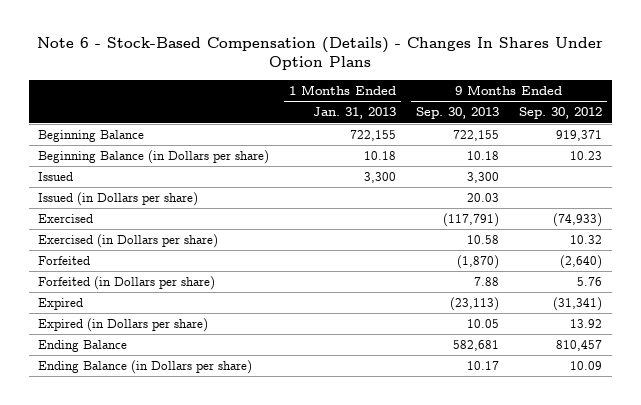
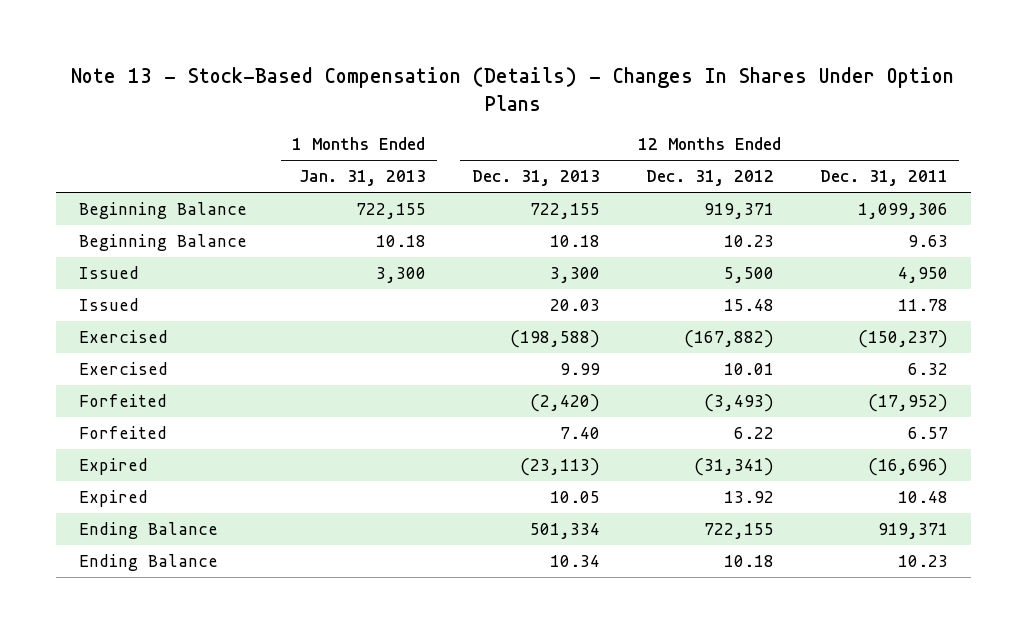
- Note 6 - Stock-Based Compensation (Details) - Changes In Shares Under Option Plans
+ Note 13 - Stock-Based Compensation (Details) - Changes In Shares Under Option Plans
- | 1 Months Ended Jan. 31, 2013 | 9 Months Ended Sep. 30, 2013 | 9 Months Ended Sep. 30, 2012
+ | 1 Months Ended Jan. 31, 2013 | 12 Months Ended Dec. 31, 2013 | 12 Months Ended Dec. 31, 2012 | 12 Months Ended Dec. 31, 2011
- Beginning Balance (in Dollars per share) | 10.18 | 10.18 | 10.23
+ Beginning Balance | 10.18 | 10.18 | 10.23 | 9.63
- Issued (in Dollars per share) | | 20.03 |
+ Issued | | 20.03 | 15.48 | 11.78
- Exercised (in Dollars per share) | | 10.58 | 10.32
+ Exercised | | 9.99 | 10.01 | 6.32
- Forfeited (in Dollars per share) | | 7.88 | 5.76
+ Forfeited | | 7.40 | 6.22 | 6.57
- Expired (in Dollars per share) | | 10.05 | 13.92
+ Expired | | 10.05 | 13.92 | 10.48
- Ending Balance (in Dollars per share) | | 10.17 | 10.09
+ Ending Balance | | 10.34 | 10.18 | 10.23

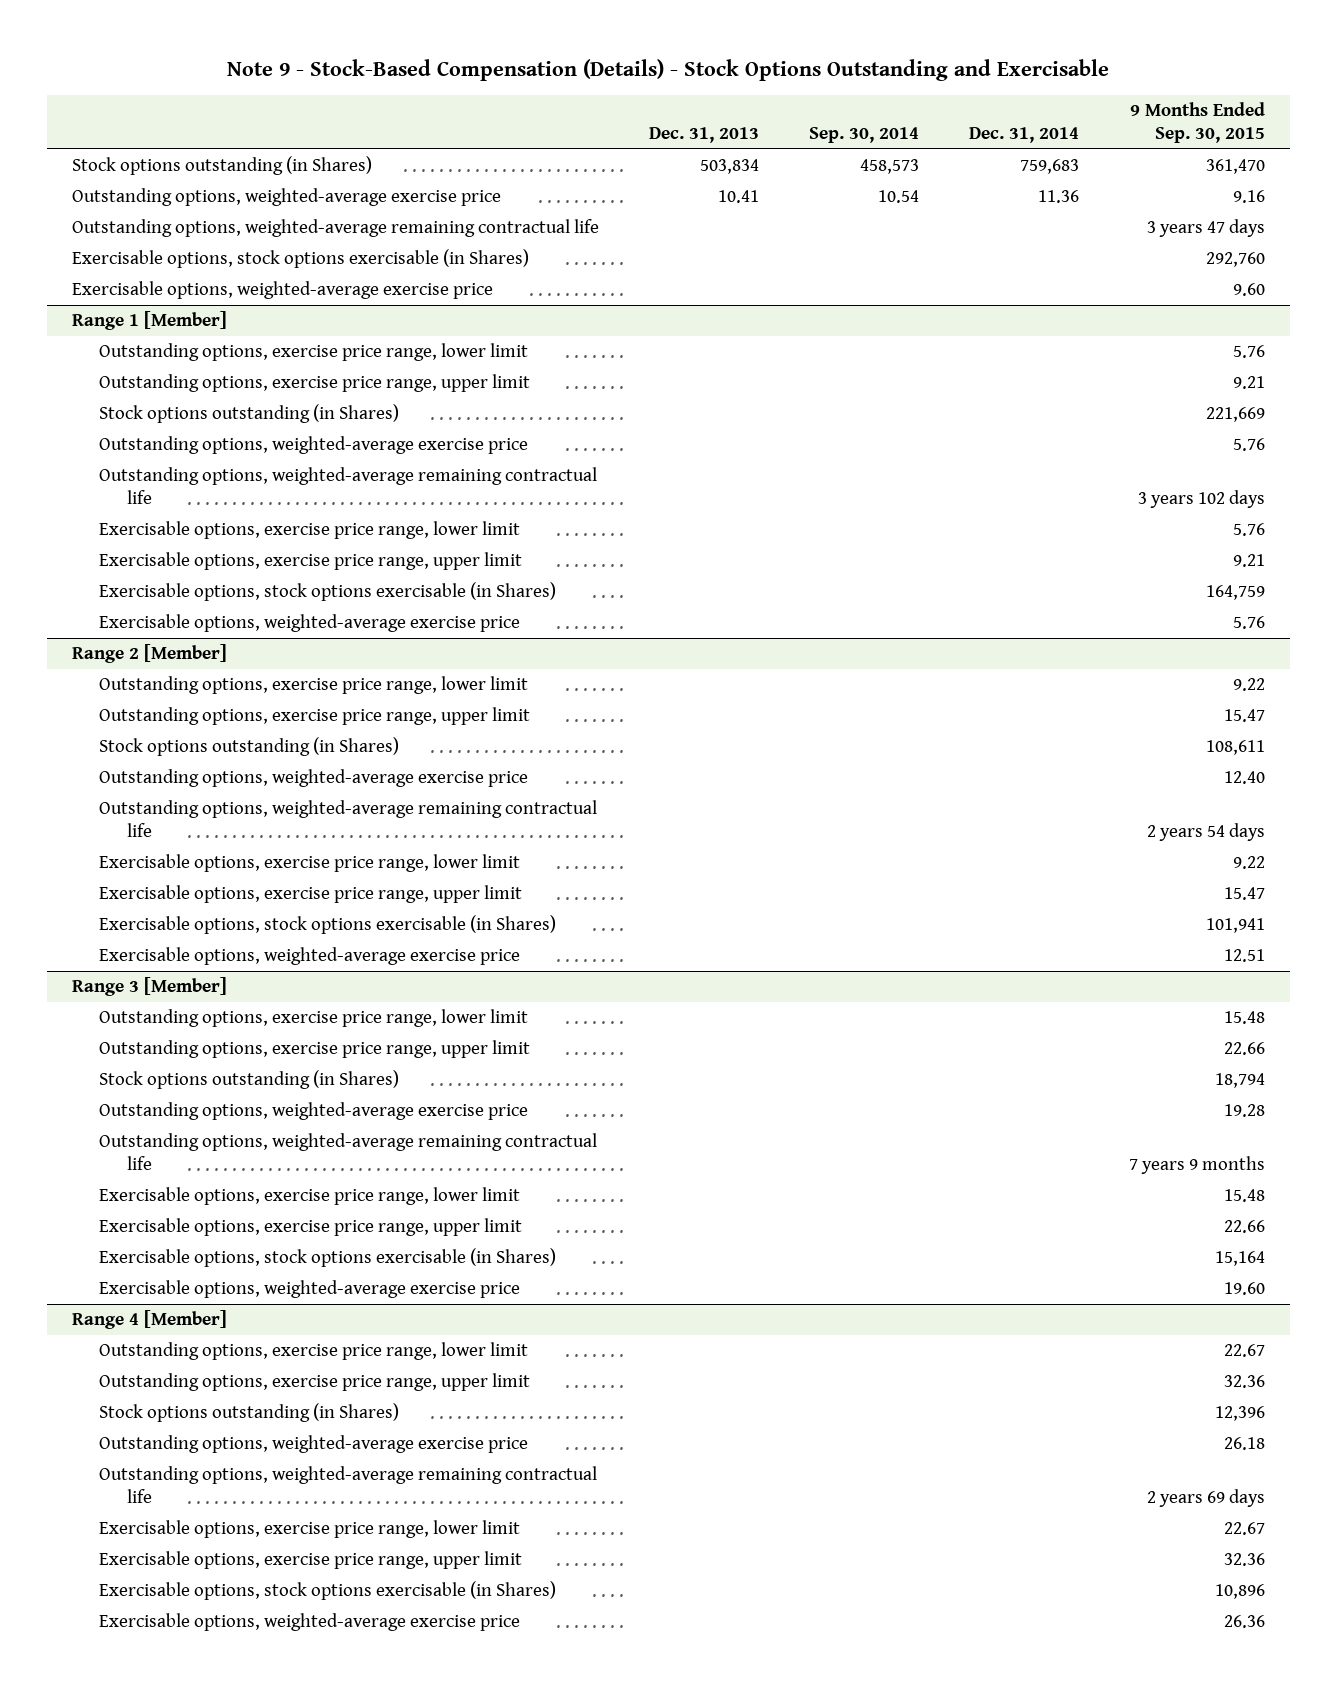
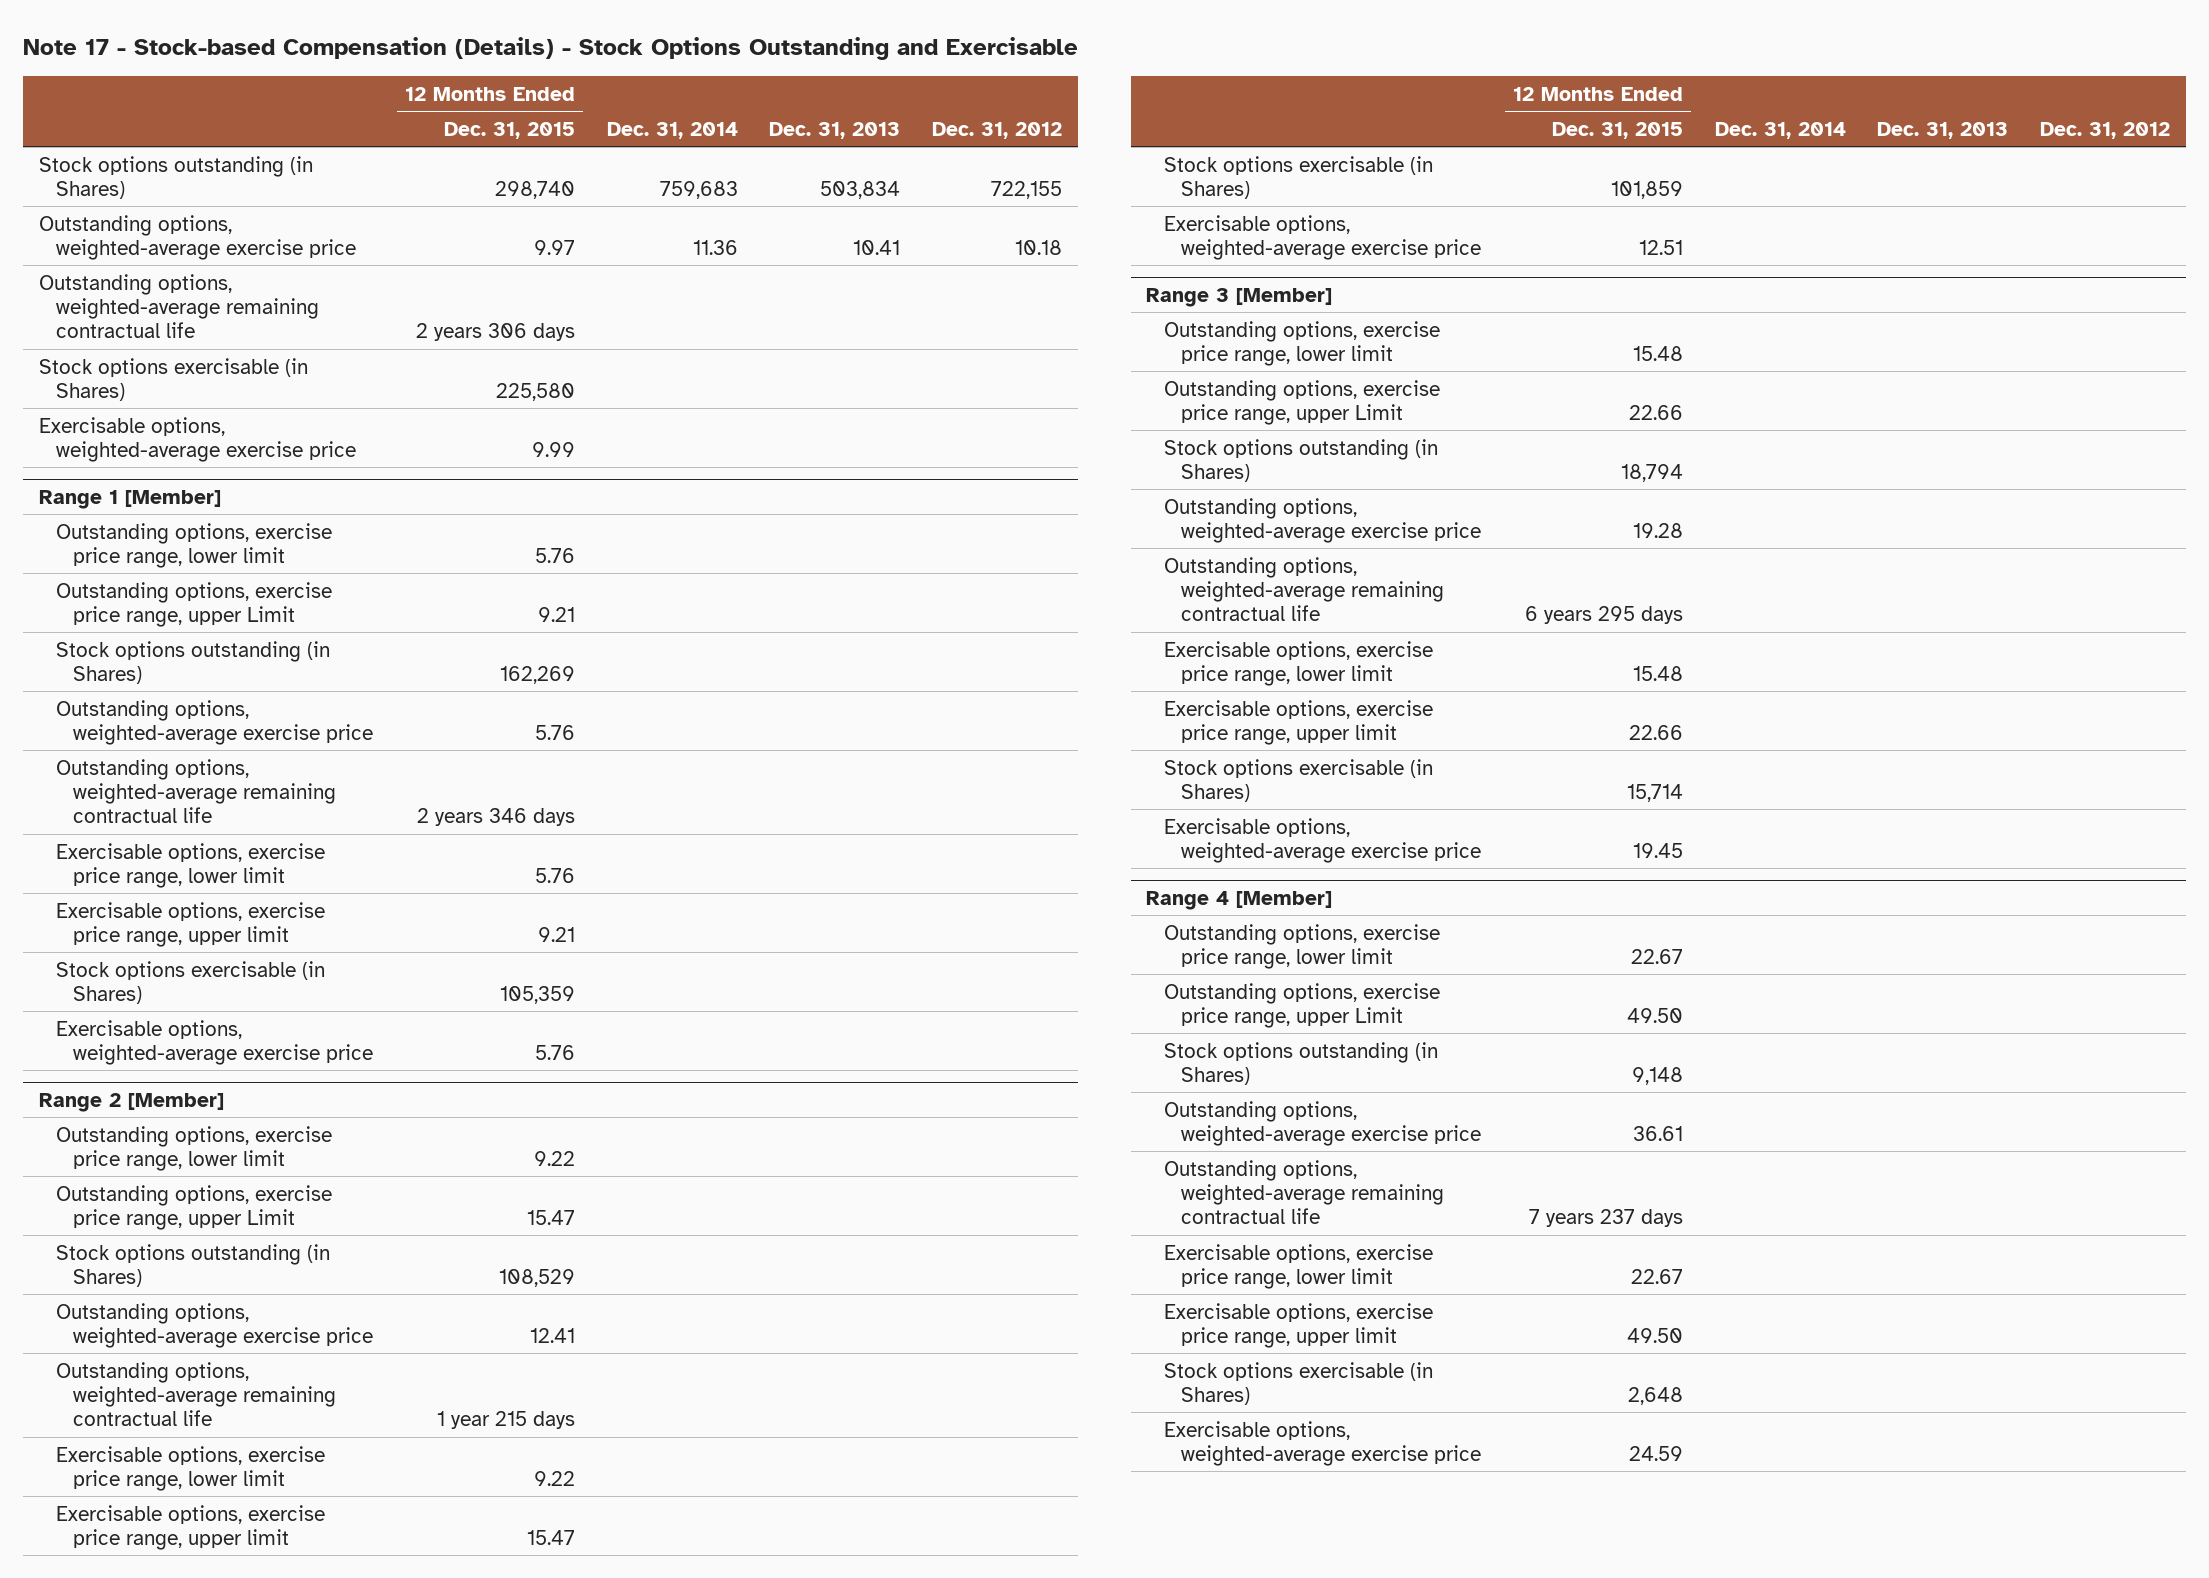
- Note 9 - Stock-Based Compensation (Details) - Stock Options Outstanding and Exercisable
+ Note 17 - Stock-based Compensation (Details) - Stock Options Outstanding and Exercisable
- | Dec. 31, 2013 | Sep. 30, 2014 | Dec. 31, 2014 | 9 Months Ended Sep. 30, 2015
+ | 12 Months Ended Dec. 31, 2015 | Dec. 31, 2014 | Dec. 31, 2013 | Dec. 31, 2012
- Exercisable options, stock options exercisable (in Shares) | | | | 292,760
+ Stock options exercisable (in Shares) | 225,580 | | |
@ Range 1 [Member]
- Outstanding options, exercise price range, upper limit | | | | 9.21
+ Outstanding options, exercise price range, upper Limit | 9.21 | | |
- Exercisable options, stock options exercisable (in Shares) | | | | 164,759
+ Stock options exercisable (in Shares) | 105,359 | | |
@ Range 2 [Member]
- Outstanding options, exercise price range, upper limit | | | | 15.47
+ Outstanding options, exercise price range, upper Limit | 15.47 | | |
- Exercisable options, stock options exercisable (in Shares) | | | | 101,941
+ Stock options exercisable (in Shares) | 101,859 | | |
@ Range 3 [Member]
- Outstanding options, exercise price range, upper limit | | | | 22.66
+ Outstanding options, exercise price range, upper Limit | 22.66 | | |
- Exercisable options, stock options exercisable (in Shares) | | | | 15,164
+ Stock options exercisable (in Shares) | 15,714 | | |
@ Range 4 [Member]
- Outstanding options, exercise price range, upper limit | | | | 32.36
+ Outstanding options, exercise price range, upper Limit | 49.50 | | |
- Exercisable options, stock options exercisable (in Shares) | | | | 10,896
+ Stock options exercisable (in Shares) | 2,648 | | |

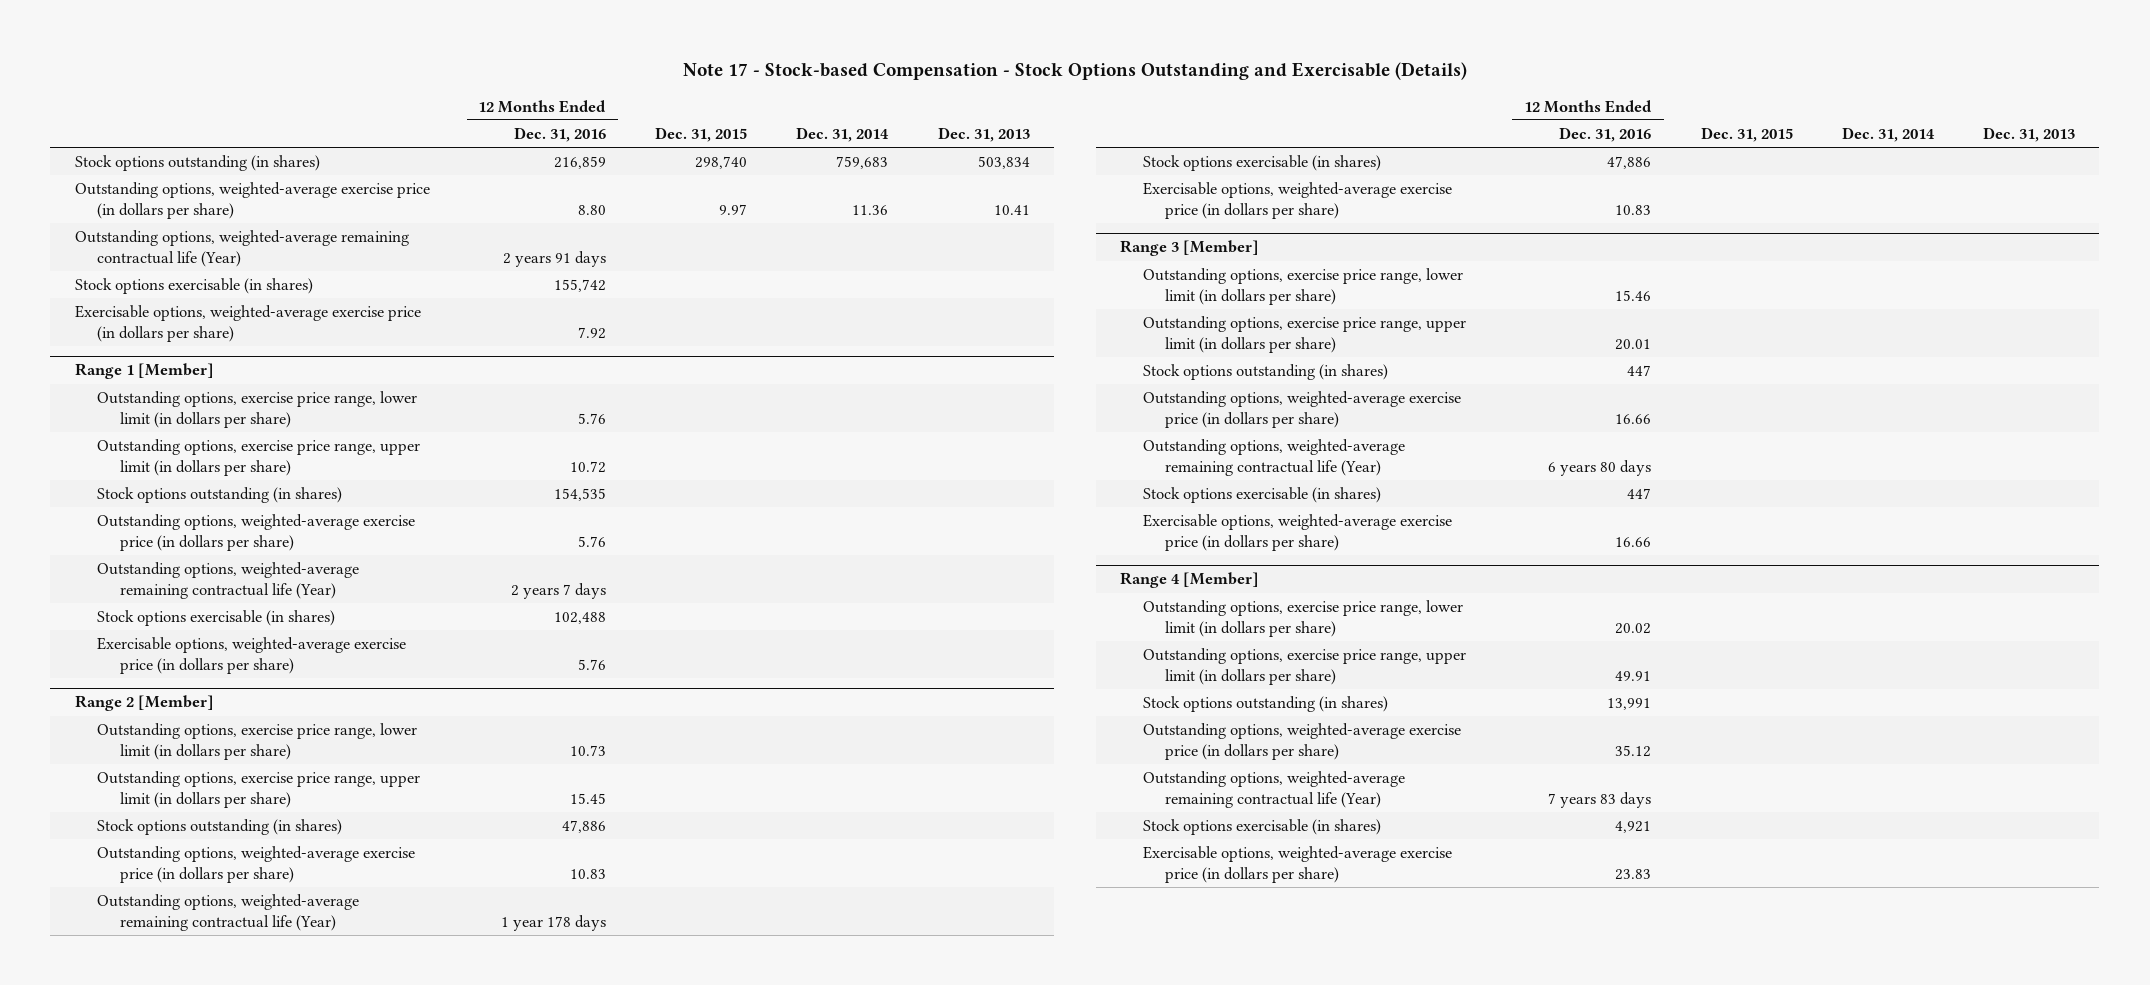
- Note 17 - Stock-based Compensation (Details) - Stock Options Outstanding and Exercisable
+ Note 17 - Stock-based Compensation - Stock Options Outstanding and Exercisable (Details)
- | 12 Months Ended Dec. 31, 2015 | Dec. 31, 2014 | Dec. 31, 2013 | Dec. 31, 2012
+ | 12 Months Ended Dec. 31, 2016 | Dec. 31, 2015 | Dec. 31, 2014 | Dec. 31, 2013
- Stock options outstanding (in Shares) | 298,740 | 759,683 | 503,834 | 722,155
- Outstanding options, weighted-average exercise price | 9.97 | 11.36 | 10.41 | 10.18
- Outstanding options, weighted-average remaining contractual life | 2 years 306 days | | |
- Stock options exercisable (in Shares) | 225,580 | | |
- Exercisable options, weighted-average exercise price | 9.99 | | |
+ Stock options outstanding (in shares) | 216,859 | 298,740 | 759,683 | 503,834
+ Outstanding options, weighted-average exercise price (in dollars per share) | 8.80 | 9.97 | 11.36 | 10.41
+ Outstanding options, weighted-average remaining contractual life (Year) | 2 years 91 days | | |
+ Stock options exercisable (in shares) | 155,742 | | |
+ Exercisable options, weighted-average exercise price (in dollars per share) | 7.92 | | |
@ Range 1 [Member]
- Outstanding options, exercise price range, lower limit | 5.76 | | |
- Outstanding options, exercise price range, upper Limit | 9.21 | | |
- Stock options outstanding (in Shares) | 162,269 | | |
- Outstanding options, weighted-average exercise price | 5.76 | | |
- Outstanding options, weighted-average remaining contractual life | 2 years 346 days | | |
- Exercisable options, exercise price range, lower limit | 5.76 | | |
- Exercisable options, exercise price range, upper limit | 9.21 | | |
- Stock options exercisable (in Shares) | 105,359 | | |
- Exercisable options, weighted-average exercise price | 5.76 | | |
+ Outstanding options, exercise price range, lower limit (in dollars per share) | 5.76 | | |
+ Outstanding options, exercise price range, upper limit (in dollars per share) | 10.72 | | |
+ Stock options outstanding (in shares) | 154,535 | | |
+ Outstanding options, weighted-average exercise price (in dollars per share) | 5.76 | | |
+ Outstanding options, weighted-average remaining contractual life (Year) | 2 years 7 days | | |
+ Stock options exercisable (in shares) | 102,488 | | |
+ Exercisable options, weighted-average exercise price (in dollars per share) | 5.76 | | |
@ Range 2 [Member]
- Outstanding options, exercise price range, lower limit | 9.22 | | |
- Outstanding options, exercise price range, upper Limit | 15.47 | | |
- Stock options outstanding (in Shares) | 108,529 | | |
- Outstanding options, weighted-average exercise price | 12.41 | | |
- Outstanding options, weighted-average remaining contractual life | 1 year 215 days | | |
- Exercisable options, exercise price range, lower limit | 9.22 | | |
- Exercisable options, exercise price range, upper limit | 15.47 | | |
- Stock options exercisable (in Shares) | 101,859 | | |
- Exercisable options, weighted-average exercise price | 12.51 | | |
+ Outstanding options, exercise price range, lower limit (in dollars per share) | 10.73 | | |
+ Outstanding options, exercise price range, upper limit (in dollars per share) | 15.45 | | |
+ Stock options outstanding (in shares) | 47,886 | | |
+ Outstanding options, weighted-average exercise price (in dollars per share) | 10.83 | | |
+ Outstanding options, weighted-average remaining contractual life (Year) | 1 year 178 days | | |
+ Stock options exercisable (in shares) | 47,886 | | |
+ Exercisable options, weighted-average exercise price (in dollars per share) | 10.83 | | |
@ Range 3 [Member]
- Outstanding options, exercise price range, lower limit | 15.48 | | |
- Outstanding options, exercise price range, upper Limit | 22.66 | | |
- Stock options outstanding (in Shares) | 18,794 | | |
- Outstanding options, weighted-average exercise price | 19.28 | | |
- Outstanding options, weighted-average remaining contractual life | 6 years 295 days | | |
- Exercisable options, exercise price range, lower limit | 15.48 | | |
- Exercisable options, exercise price range, upper limit | 22.66 | | |
- Stock options exercisable (in Shares) | 15,714 | | |
- Exercisable options, weighted-average exercise price | 19.45 | | |
+ Outstanding options, exercise price range, lower limit (in dollars per share) | 15.46 | | |
+ Outstanding options, exercise price range, upper limit (in dollars per share) | 20.01 | | |
+ Stock options outstanding (in shares) | 447 | | |
+ Outstanding options, weighted-average exercise price (in dollars per share) | 16.66 | | |
+ Outstanding options, weighted-average remaining contractual life (Year) | 6 years 80 days | | |
+ Stock options exercisable (in shares) | 447 | | |
+ Exercisable options, weighted-average exercise price (in dollars per share) | 16.66 | | |
@ Range 4 [Member]
- Outstanding options, exercise price range, lower limit | 22.67 | | |
- Outstanding options, exercise price range, upper Limit | 49.50 | | |
- Stock options outstanding (in Shares) | 9,148 | | |
- Outstanding options, weighted-average exercise price | 36.61 | | |
- Outstanding options, weighted-average remaining contractual life | 7 years 237 days | | |
- Exercisable options, exercise price range, lower limit | 22.67 | | |
- Exercisable options, exercise price range, upper limit | 49.50 | | |
- Stock options exercisable (in Shares) | 2,648 | | |
- Exercisable options, weighted-average exercise price | 24.59 | | |
+ Outstanding options, exercise price range, lower limit (in dollars per share) | 20.02 | | |
+ Outstanding options, exercise price range, upper limit (in dollars per share) | 49.91 | | |
+ Stock options outstanding (in shares) | 13,991 | | |
+ Outstanding options, weighted-average exercise price (in dollars per share) | 35.12 | | |
+ Outstanding options, weighted-average remaining contractual life (Year) | 7 years 83 days | | |
+ Stock options exercisable (in shares) | 4,921 | | |
+ Exercisable options, weighted-average exercise price (in dollars per share) | 23.83 | | |

